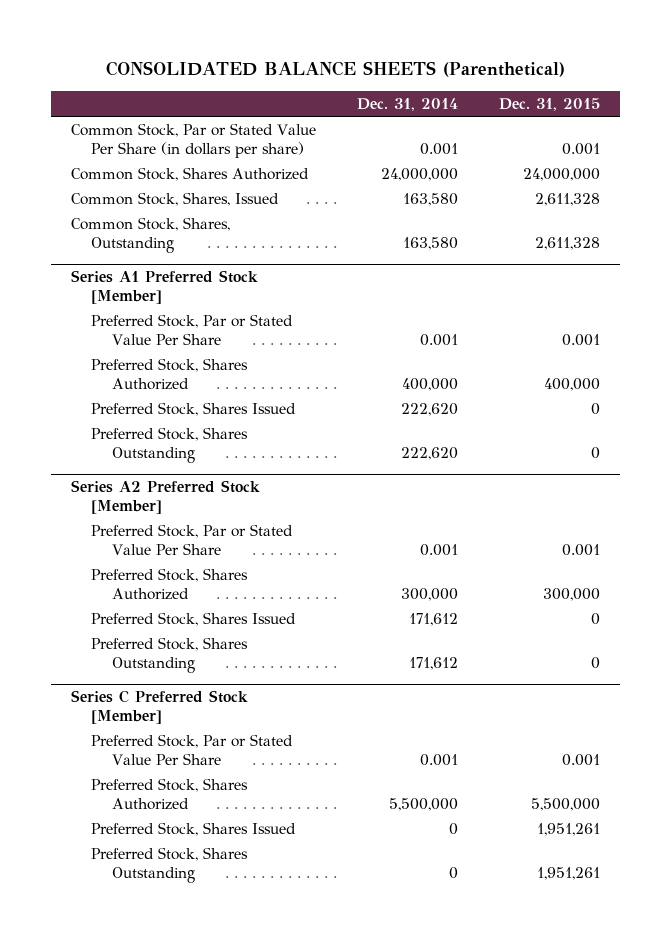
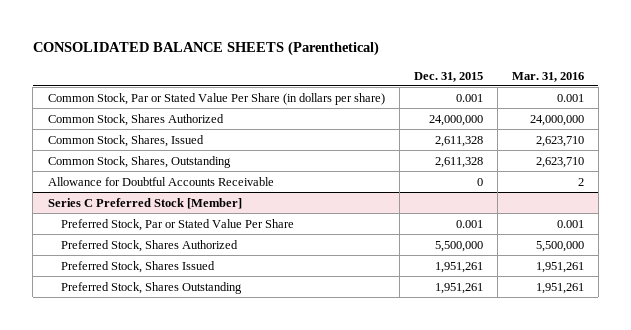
- | Dec. 31, 2014 | Dec. 31, 2015
+ | Dec. 31, 2015 | Mar. 31, 2016
- Series A1 Preferred Stock [Member]
- Preferred Stock, Par or Stated Value Per Share | 0.001 | 0.001
- Preferred Stock, Shares Authorized | 400,000 | 400,000
- Preferred Stock, Shares Issued | 222,620 | 0
- Preferred Stock, Shares Outstanding | 222,620 | 0
- Series A2 Preferred Stock [Member]
- Preferred Stock, Par or Stated Value Per Share | 0.001 | 0.001
- Preferred Stock, Shares Authorized | 300,000 | 300,000
- Preferred Stock, Shares Issued | 171,612 | 0
- Preferred Stock, Shares Outstanding | 171,612 | 0
+ Allowance for Doubtful Accounts Receivable | 0 | 2

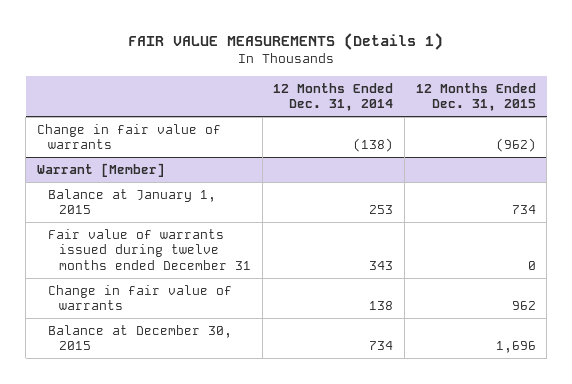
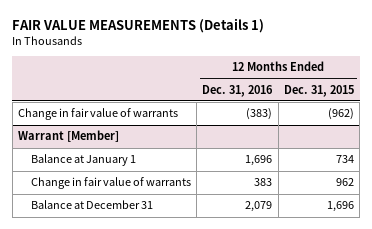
- | 12 Months Ended Dec. 31, 2014 | 12 Months Ended Dec. 31, 2015
+ | 12 Months Ended Dec. 31, 2016 | 12 Months Ended Dec. 31, 2015
@ Warrant [Member]
- Balance at January 1, 2015 | 253 | 734
- Fair value of warrants issued during twelve months ended December 31 | 343 | 0
+ Balance at January 1 | 1,696 | 734
- Balance at December 30, 2015 | 734 | 1,696
+ Balance at December 31 | 2,079 | 1,696

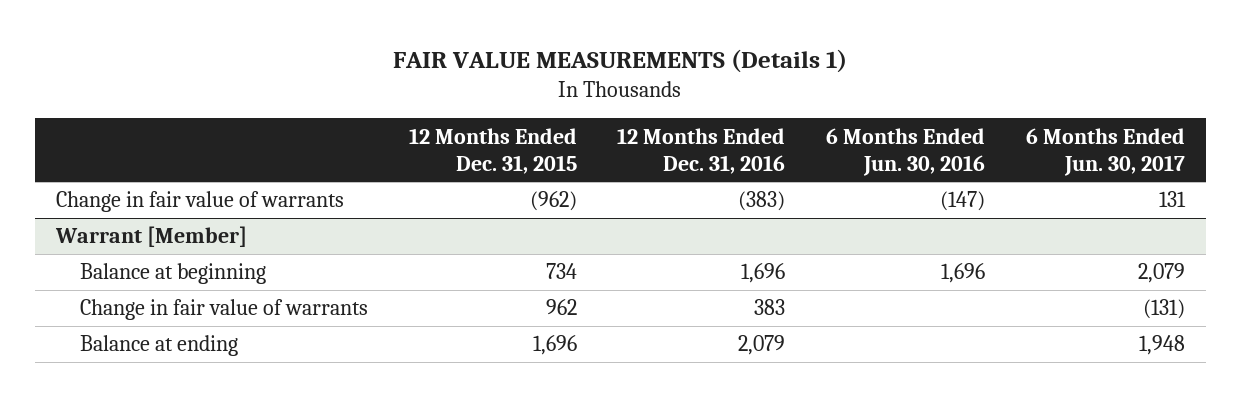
- | 12 Months Ended Dec. 31, 2016 | 12 Months Ended Dec. 31, 2015
+ | 12 Months Ended Dec. 31, 2015 | 12 Months Ended Dec. 31, 2016 | 6 Months Ended Jun. 30, 2016 | 6 Months Ended Jun. 30, 2017
@ Warrant [Member]
- Balance at January 1 | 1,696 | 734
+ Balance at beginning | 734 | 1,696 | 1,696 | 2,079
- Balance at December 31 | 2,079 | 1,696
+ Balance at ending | 1,696 | 2,079 | | 1,948

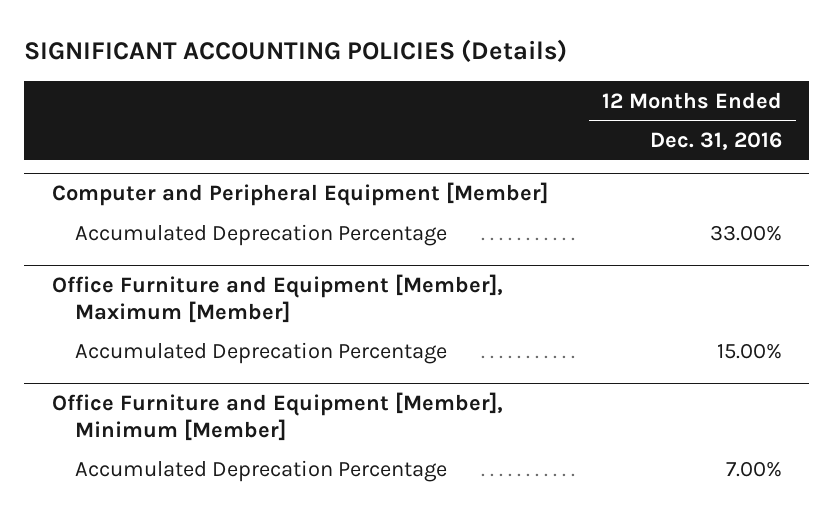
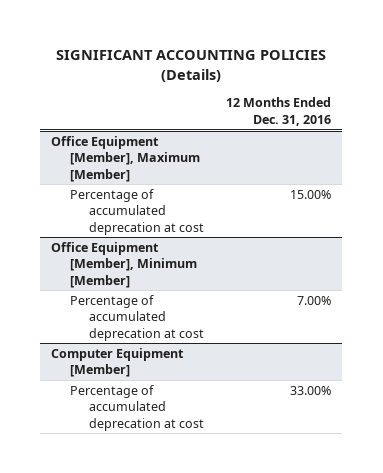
- Computer and Peripheral Equipment [Member]
- Accumulated Deprecation Percentage | 33.00%
- Office Furniture and Equipment [Member], Maximum [Member]
- Accumulated Deprecation Percentage | 15.00%
- Office Furniture and Equipment [Member], Minimum [Member]
- Accumulated Deprecation Percentage | 7.00%
+ Office Equipment [Member], Maximum [Member]
+ Percentage of accumulated deprecation at cost | 15.00%
+ Office Equipment [Member], Minimum [Member]
+ Percentage of accumulated deprecation at cost | 7.00%
+ Computer Equipment [Member]
+ Percentage of accumulated deprecation at cost | 33.00%

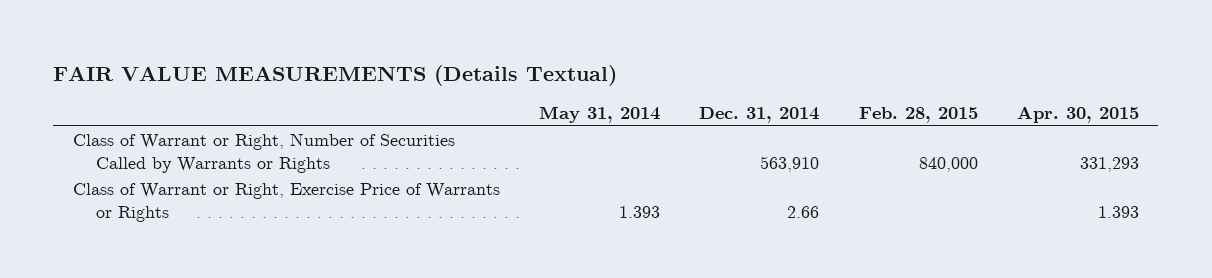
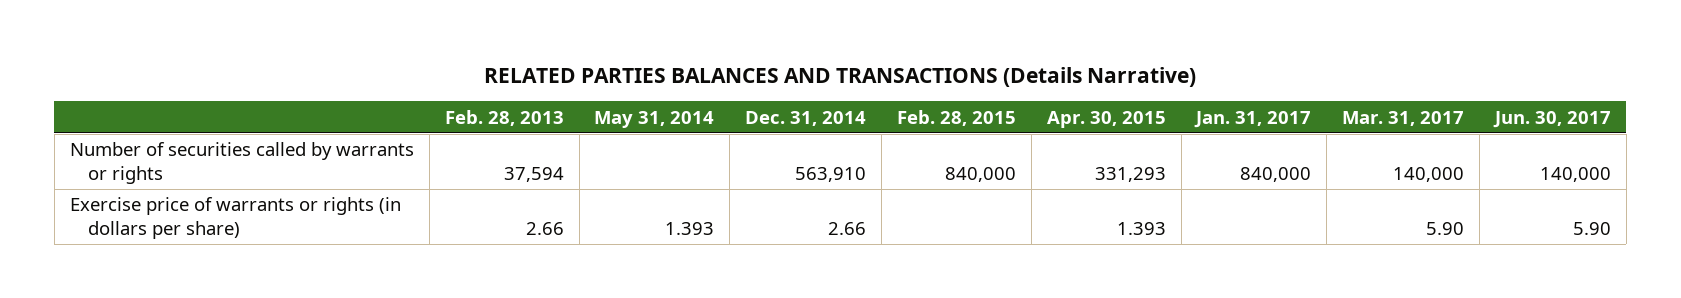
- FAIR VALUE MEASUREMENTS (Details Textual)
+ RELATED PARTIES BALANCES AND TRANSACTIONS (Details Narrative)
- | May 31, 2014 | Dec. 31, 2014 | Feb. 28, 2015 | Apr. 30, 2015
+ | Feb. 28, 2013 | May 31, 2014 | Dec. 31, 2014 | Feb. 28, 2015 | Apr. 30, 2015 | Jan. 31, 2017 | Mar. 31, 2017 | Jun. 30, 2017
- Class of Warrant or Right, Number of Securities Called by Warrants or Rights | | 563,910 | 840,000 | 331,293
- Class of Warrant or Right, Exercise Price of Warrants or Rights | 1.393 | 2.66 | | 1.393
+ Number of securities called by warrants or rights | 37,594 | | 563,910 | 840,000 | 331,293 | 840,000 | 140,000 | 140,000
+ Exercise price of warrants or rights (in dollars per share) | 2.66 | 1.393 | 2.66 | | 1.393 | | 5.90 | 5.90

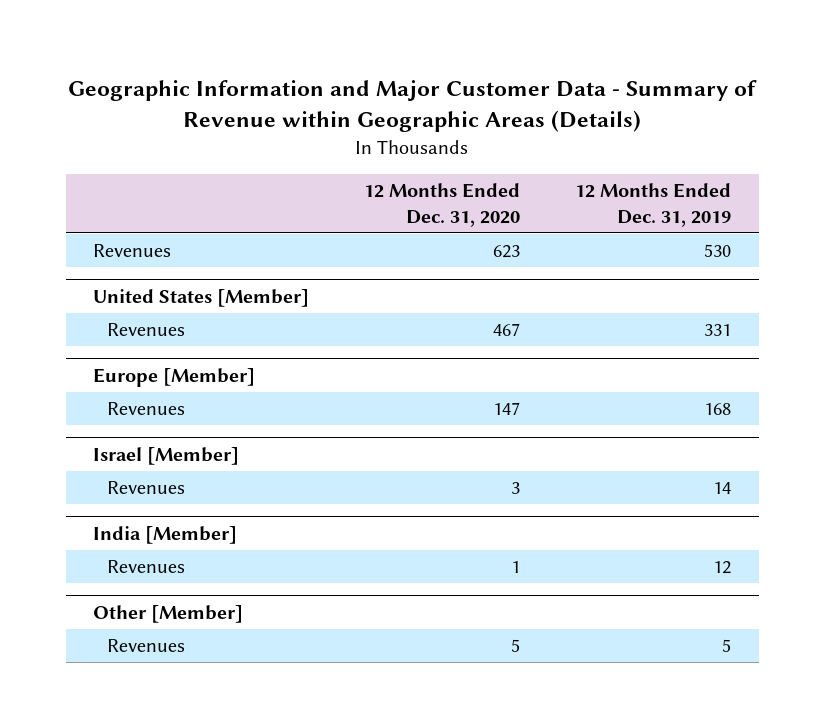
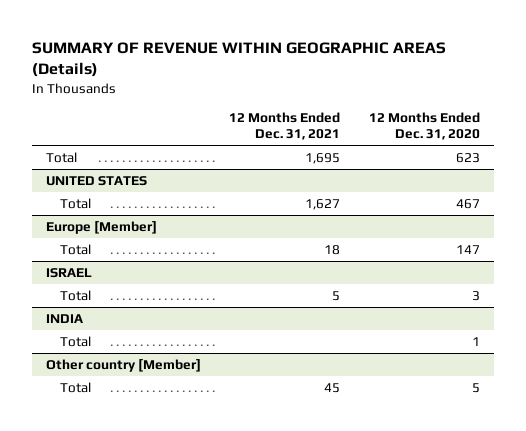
- Geographic Information and Major Customer Data - Summary of Revenue within Geographic Areas (Details)
+ SUMMARY OF REVENUE WITHIN GEOGRAPHIC AREAS (Details)
- | 12 Months Ended Dec. 31, 2020 | 12 Months Ended Dec. 31, 2019
+ | 12 Months Ended Dec. 31, 2021 | 12 Months Ended Dec. 31, 2020
- Revenues | 623 | 530
- United States [Member]
- Revenues | 467 | 331
+ Total | 1,695 | 623
+ UNITED STATES
+ Total | 1,627 | 467
@ Europe [Member]
- Revenues | 147 | 168
- Israel [Member]
- Revenues | 3 | 14
- India [Member]
- Revenues | 1 | 12
- Other [Member]
- Revenues | 5 | 5
@ Europe [Member]
+ Total | 18 | 147
+ ISRAEL
+ Total | 5 | 3
+ INDIA
+ Total | | 1
+ Other country [Member]
+ Total | 45 | 5

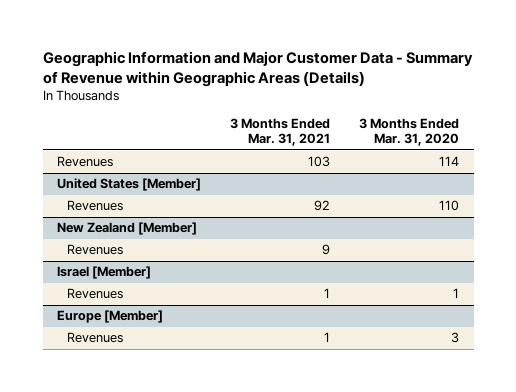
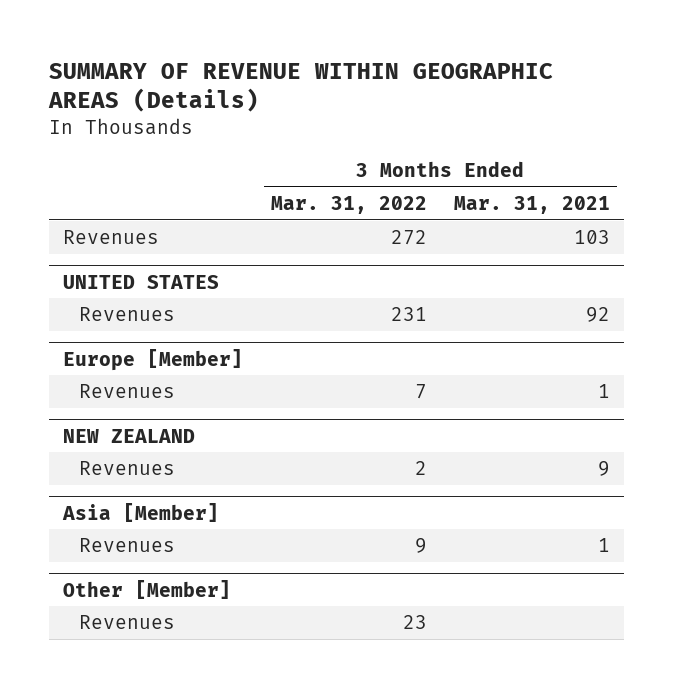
- Geographic Information and Major Customer Data - Summary of Revenue within Geographic Areas (Details)
+ SUMMARY OF REVENUE WITHIN GEOGRAPHIC AREAS (Details)
- | 3 Months Ended Mar. 31, 2021 | 3 Months Ended Mar. 31, 2020
+ | 3 Months Ended Mar. 31, 2022 | 3 Months Ended Mar. 31, 2021
- United States [Member]
+ UNITED STATES
- New Zealand [Member]
- Revenues | 9 |
- Israel [Member]
- Revenues | 1 | 1
+ NEW ZEALAND
+ Revenues | 2 | 9
+ Asia [Member]
+ Revenues | 9 | 1
+ Other [Member]
+ Revenues | 23 |

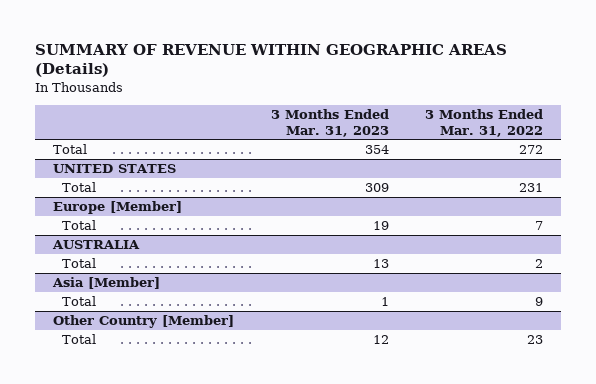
- | 3 Months Ended Mar. 31, 2022 | 3 Months Ended Mar. 31, 2021
+ | 3 Months Ended Mar. 31, 2023 | 3 Months Ended Mar. 31, 2022
- Revenues | 272 | 103
+ Total | 354 | 272
@ UNITED STATES
- Revenues | 231 | 92
+ Total | 309 | 231
@ Europe [Member]
- Revenues | 7 | 1
- NEW ZEALAND
- Revenues | 2 | 9
@ Europe [Member]
+ Total | 19 | 7
+ AUSTRALIA
+ Total | 13 | 2
@ Asia [Member]
- Revenues | 9 | 1
- Other [Member]
- Revenues | 23 |
@ Asia [Member]
+ Total | 1 | 9
+ Other Country [Member]
+ Total | 12 | 23

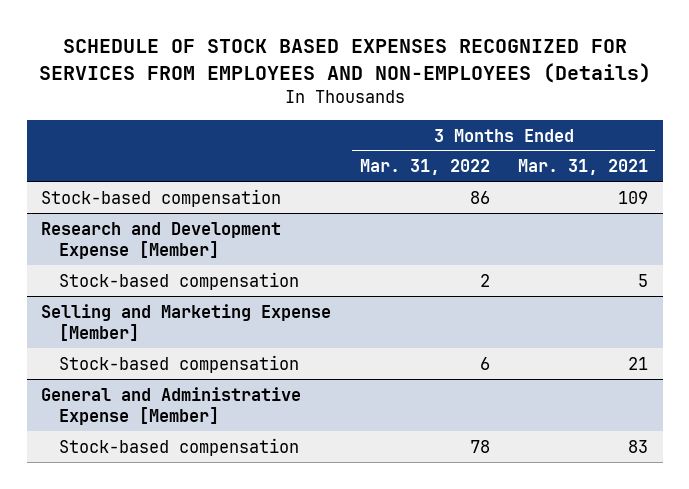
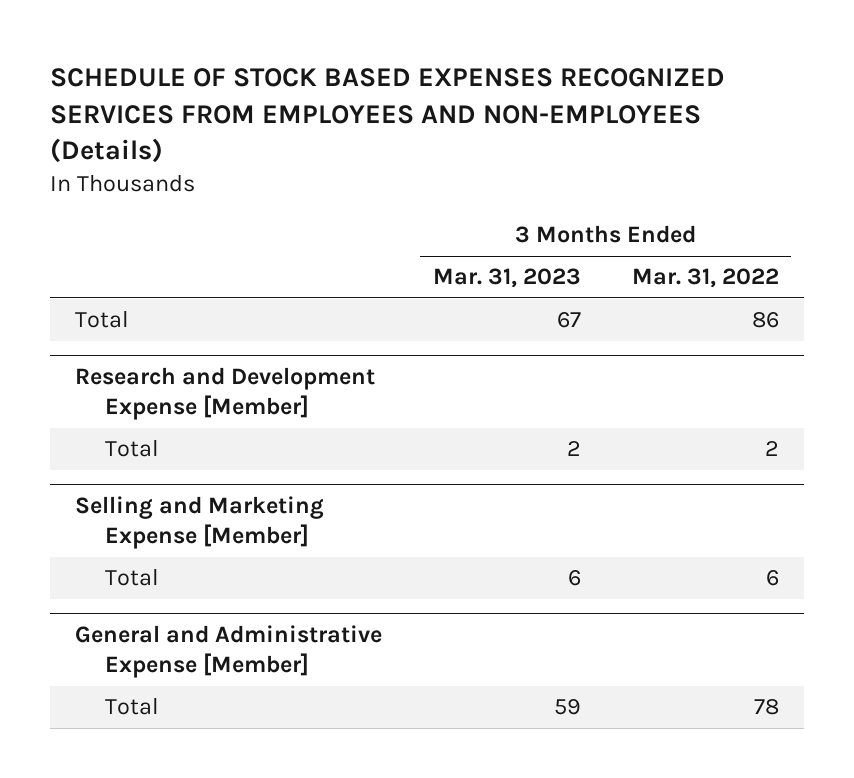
- SCHEDULE OF STOCK BASED EXPENSES RECOGNIZED FOR SERVICES FROM EMPLOYEES AND NON-EMPLOYEES (Details)
+ SCHEDULE OF STOCK BASED EXPENSES RECOGNIZED SERVICES FROM EMPLOYEES AND NON-EMPLOYEES (Details)
- | 3 Months Ended Mar. 31, 2022 | 3 Months Ended Mar. 31, 2021
+ | 3 Months Ended Mar. 31, 2023 | 3 Months Ended Mar. 31, 2022
- Stock-based compensation | 86 | 109
+ Total | 67 | 86
@ Research and Development Expense [Member]
- Stock-based compensation | 2 | 5
+ Total | 2 | 2
@ Selling and Marketing Expense [Member]
- Stock-based compensation | 6 | 21
+ Total | 6 | 6
@ General and Administrative Expense [Member]
- Stock-based compensation | 78 | 83
+ Total | 59 | 78

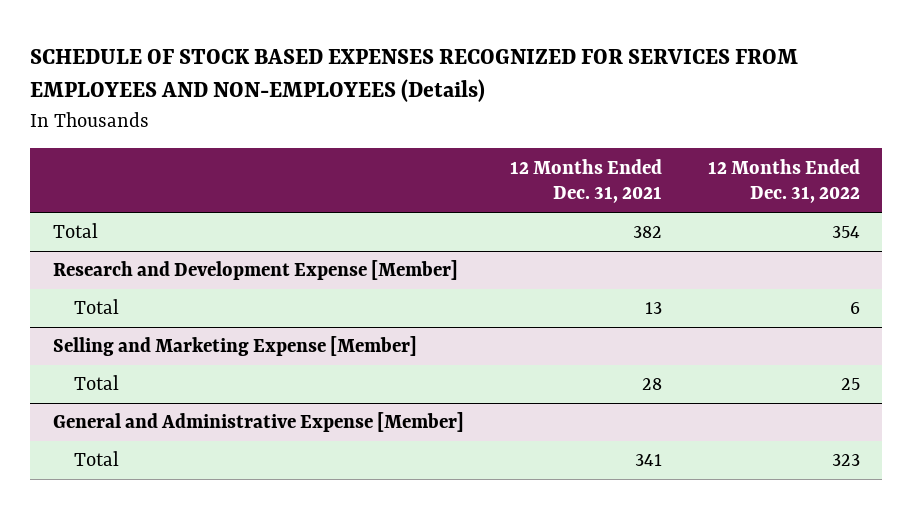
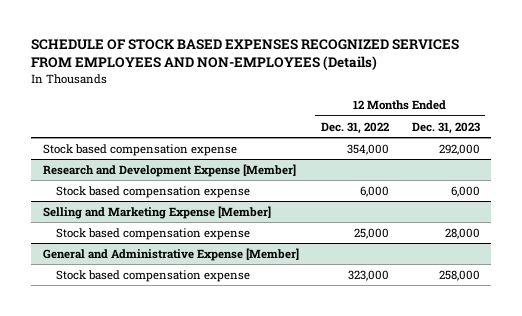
- SCHEDULE OF STOCK BASED EXPENSES RECOGNIZED FOR SERVICES FROM EMPLOYEES AND NON-EMPLOYEES (Details)
+ SCHEDULE OF STOCK BASED EXPENSES RECOGNIZED SERVICES FROM EMPLOYEES AND NON-EMPLOYEES (Details)
- | 12 Months Ended Dec. 31, 2021 | 12 Months Ended Dec. 31, 2022
+ | 12 Months Ended Dec. 31, 2022 | 12 Months Ended Dec. 31, 2023
- Total | 382 | 354
+ Stock based compensation expense | 354,000 | 292,000
@ Research and Development Expense [Member]
- Total | 13 | 6
+ Stock based compensation expense | 6,000 | 6,000
@ Selling and Marketing Expense [Member]
- Total | 28 | 25
+ Stock based compensation expense | 25,000 | 28,000
@ General and Administrative Expense [Member]
- Total | 341 | 323
+ Stock based compensation expense | 323,000 | 258,000

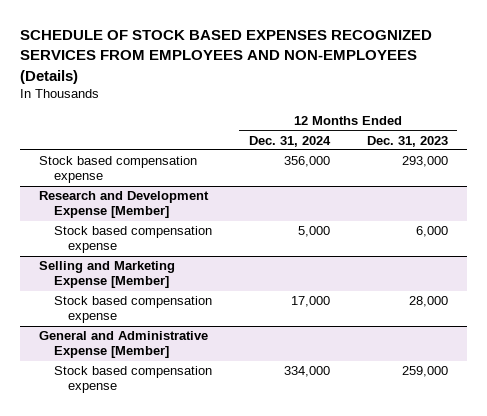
- | 12 Months Ended Dec. 31, 2022 | 12 Months Ended Dec. 31, 2023
+ | 12 Months Ended Dec. 31, 2024 | 12 Months Ended Dec. 31, 2023
- Stock based compensation expense | 354,000 | 292,000
+ Stock based compensation expense | 356,000 | 293,000
@ General and Administrative Expense [Member]
- Stock based compensation expense | 323,000 | 258,000
+ Stock based compensation expense | 334,000 | 259,000

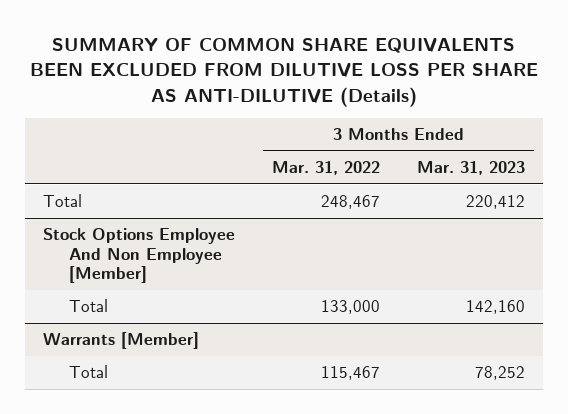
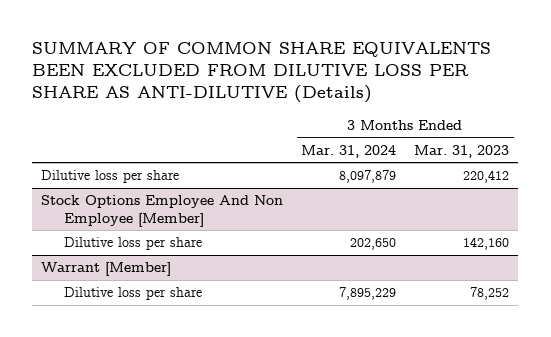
- | 3 Months Ended Mar. 31, 2022 | 3 Months Ended Mar. 31, 2023
+ | 3 Months Ended Mar. 31, 2024 | 3 Months Ended Mar. 31, 2023
- Total | 248,467 | 220,412
+ Dilutive loss per share | 8,097,879 | 220,412
@ Stock Options Employee And Non Employee [Member]
- Total | 133,000 | 142,160
- Warrants [Member]
- Total | 115,467 | 78,252
@ Stock Options Employee And Non Employee [Member]
+ Dilutive loss per share | 202,650 | 142,160
+ Warrant [Member]
+ Dilutive loss per share | 7,895,229 | 78,252

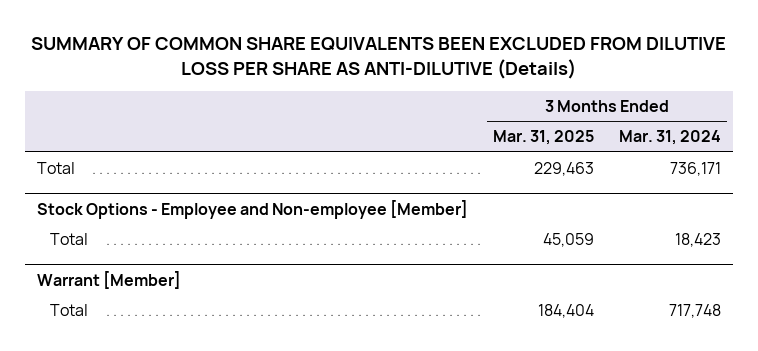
- | 3 Months Ended Mar. 31, 2024 | 3 Months Ended Mar. 31, 2023
+ | 3 Months Ended Mar. 31, 2025 | 3 Months Ended Mar. 31, 2024
- Dilutive loss per share | 8,097,879 | 220,412
- Stock Options Employee And Non Employee [Member]
- Dilutive loss per share | 202,650 | 142,160
+ Total | 229,463 | 736,171
+ Stock Options - Employee and Non-employee [Member]
+ Total | 45,059 | 18,423
@ Warrant [Member]
- Dilutive loss per share | 7,895,229 | 78,252
+ Total | 184,404 | 717,748

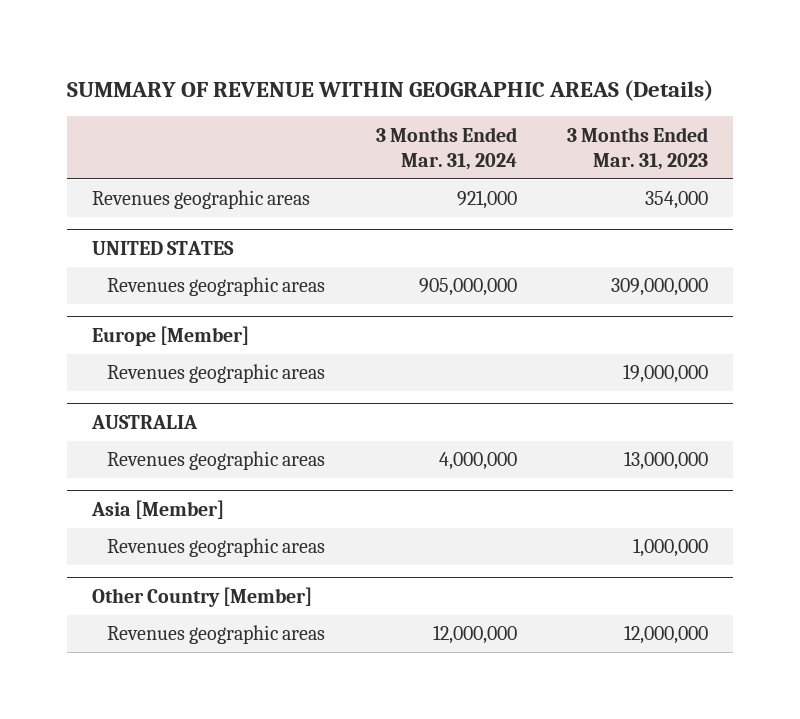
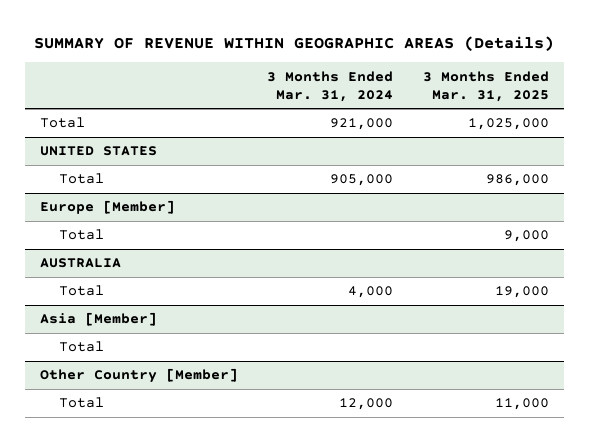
- | 3 Months Ended Mar. 31, 2024 | 3 Months Ended Mar. 31, 2023
+ | 3 Months Ended Mar. 31, 2024 | 3 Months Ended Mar. 31, 2025
- Revenues geographic areas | 921,000 | 354,000
+ Total | 921,000 | 1,025,000
@ UNITED STATES
- Revenues geographic areas | 905,000,000 | 309,000,000
+ Total | 905,000 | 986,000
@ Europe [Member]
- Revenues geographic areas | | 19,000,000
+ Total | | 9,000
@ AUSTRALIA
- Revenues geographic areas | 4,000,000 | 13,000,000
+ Total | 4,000 | 19,000
@ Asia [Member]
- Revenues geographic areas | | 1,000,000
+ Total
@ Other Country [Member]
- Revenues geographic areas | 12,000,000 | 12,000,000
+ Total | 12,000 | 11,000

